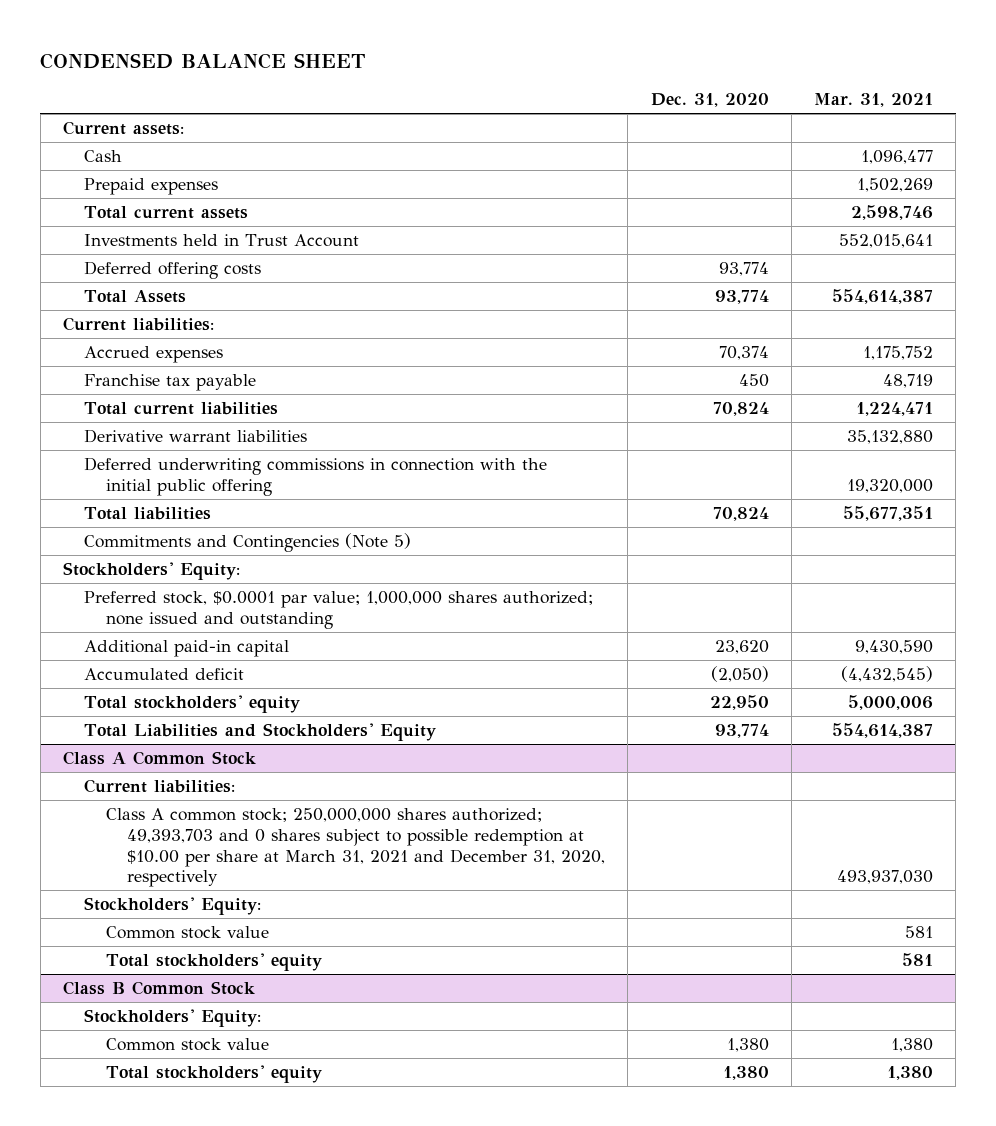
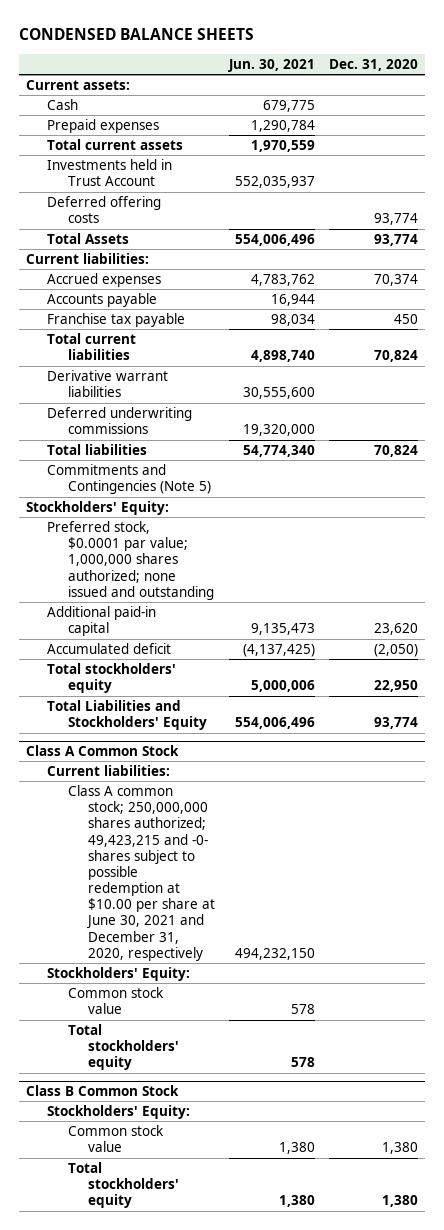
- CONDENSED BALANCE SHEET
+ CONDENSED BALANCE SHEETS
- | Dec. 31, 2020 | Mar. 31, 2021
+ | Jun. 30, 2021 | Dec. 31, 2020
+ Accounts payable | 16,944 |
- Deferred underwriting commissions in connection with the initial public offering | | 19,320,000
+ Deferred underwriting commissions | 19,320,000 |
@ Class A Common Stock
- Class A common stock; 250,000,000 shares authorized; 49,393,703 and 0 shares subject to possible redemption at $10.00 per share at March 31, 2021 and December 31, 2020, respectively | | 493,937,030
+ Class A common stock; 250,000,000 shares authorized; 49,423,215 and -0- shares subject to possible redemption at $10.00 per share at June 30, 2021 and December 31, 2020, respectively | 494,232,150 |

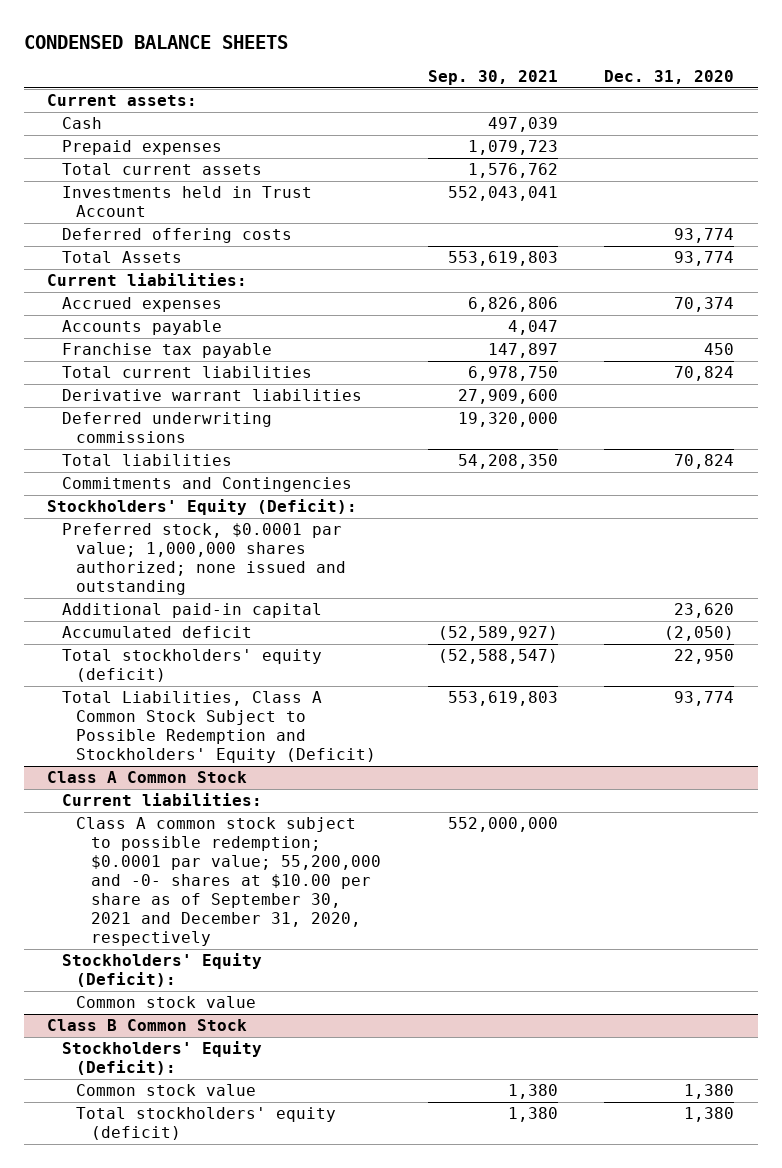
- | Jun. 30, 2021 | Dec. 31, 2020
+ | Sep. 30, 2021 | Dec. 31, 2020
- Commitments and Contingencies (Note 5)
- Stockholders' Equity:
+ Commitments and Contingencies
+ Stockholders' Equity (Deficit):
- Total stockholders' equity | 5,000,006 | 22,950
- Total Liabilities and Stockholders' Equity | 554,006,496 | 93,774
+ Total stockholders' equity (deficit) | (52,588,547) | 22,950
+ Total Liabilities, Class A Common Stock Subject to Possible Redemption and Stockholders' Equity (Deficit) | 553,619,803 | 93,774
@ Class A Common Stock
- Class A common stock; 250,000,000 shares authorized; 49,423,215 and -0- shares subject to possible redemption at $10.00 per share at June 30, 2021 and December 31, 2020, respectively | 494,232,150 |
- Stockholders' Equity:
+ Class A common stock subject to possible redemption; $0.0001 par value; 55,200,000 and -0- shares at $10.00 per share as of September 30, 2021 and December 31, 2020, respectively | 552,000,000 |
+ Stockholders' Equity (Deficit):
- Total stockholders' equity | 578 |
@ Class B Common Stock
- Stockholders' Equity:
+ Stockholders' Equity (Deficit):
- Total stockholders' equity | 1,380 | 1,380
+ Total stockholders' equity (deficit) | 1,380 | 1,380

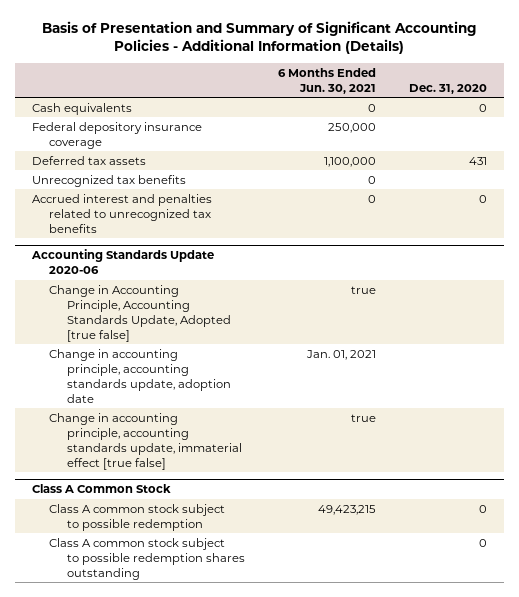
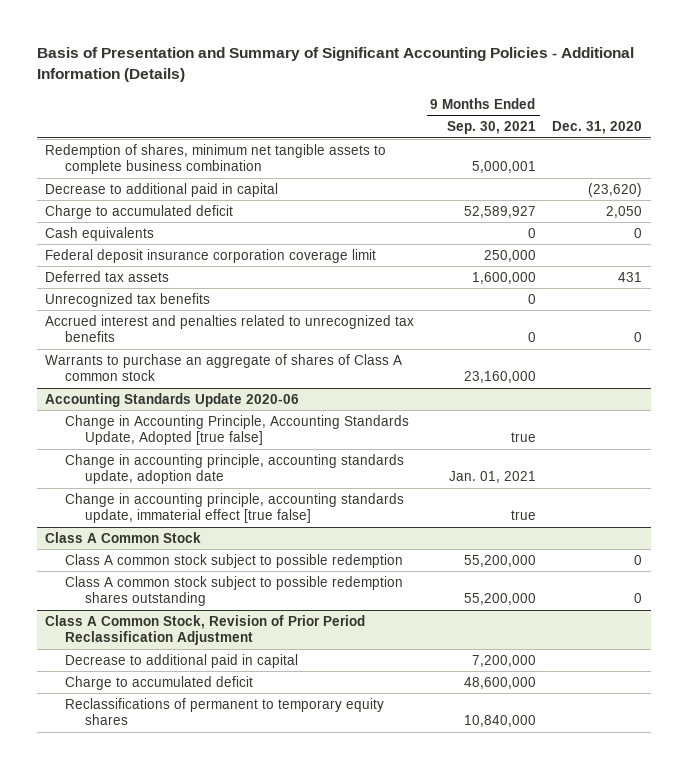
- | 6 Months Ended Jun. 30, 2021 | Dec. 31, 2020
+ | 9 Months Ended Sep. 30, 2021 | Dec. 31, 2020
+ Redemption of shares, minimum net tangible assets to complete business combination | 5,000,001 |
+ Decrease to additional paid in capital | | (23,620)
+ Charge to accumulated deficit | 52,589,927 | 2,050
- Federal depository insurance coverage | 250,000 |
+ Federal deposit insurance corporation coverage limit | 250,000 |
+ Warrants to purchase an aggregate of shares of Class A common stock | 23,160,000 |
+ Class A Common Stock, Revision of Prior Period Reclassification Adjustment
+ Decrease to additional paid in capital | 7,200,000 |
+ Charge to accumulated deficit | 48,600,000 |
+ Reclassifications of permanent to temporary equity shares | 10,840,000 |

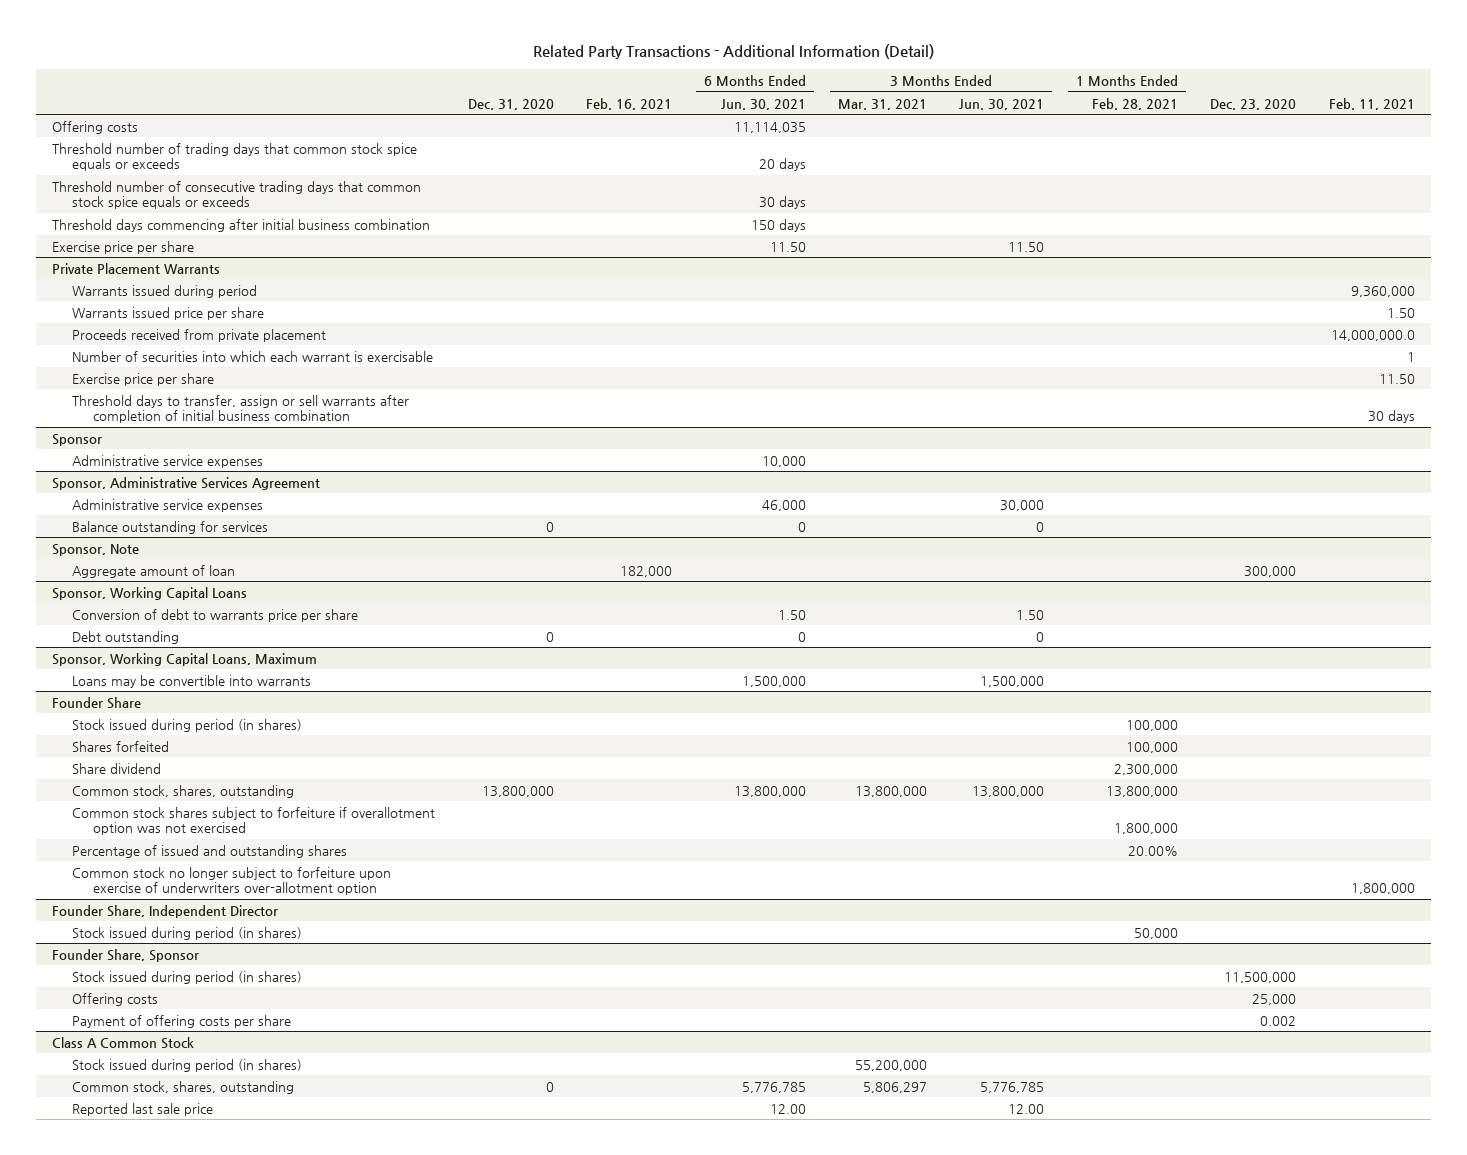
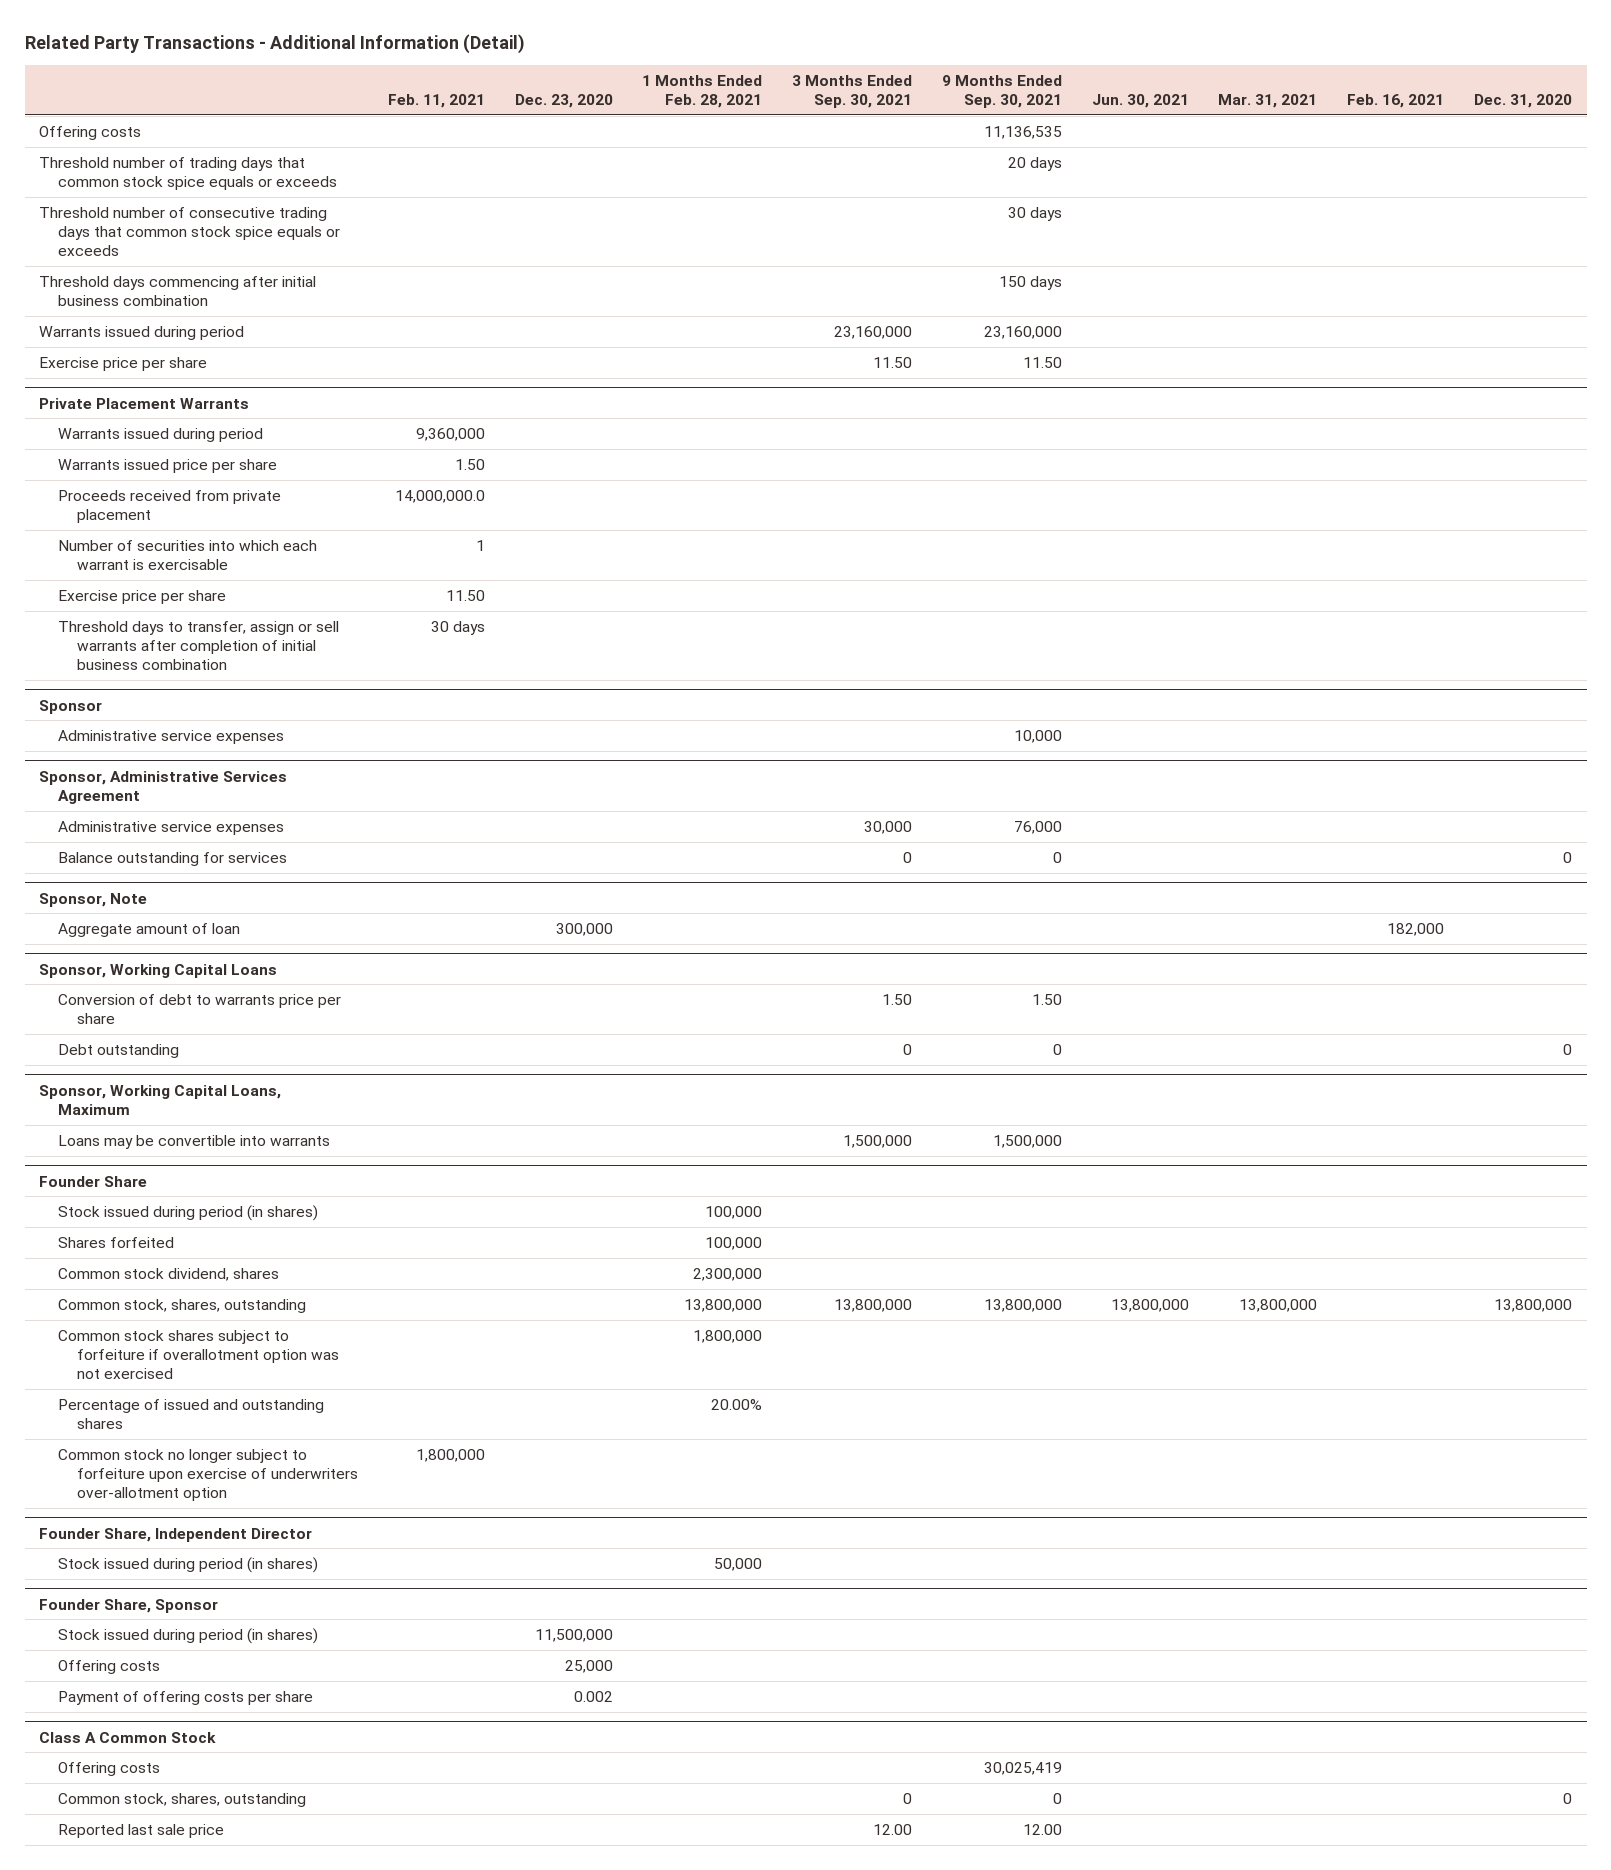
- | Dec. 31, 2020 | Feb. 16, 2021 | 6 Months Ended Jun. 30, 2021 | 3 Months Ended Mar. 31, 2021 | 3 Months Ended Jun. 30, 2021 | 1 Months Ended Feb. 28, 2021 | Dec. 23, 2020 | Feb. 11, 2021
+ | Feb. 11, 2021 | Dec. 23, 2020 | 1 Months Ended Feb. 28, 2021 | 3 Months Ended Sep. 30, 2021 | 9 Months Ended Sep. 30, 2021 | Jun. 30, 2021 | Mar. 31, 2021 | Feb. 16, 2021 | Dec. 31, 2020
+ Warrants issued during period | | | | 23,160,000 | 23,160,000 | | | |
@ Founder Share
- Share dividend | | | | | | 2,300,000 | |
+ Common stock dividend, shares | | | 2,300,000 | | | | | |
@ Class A Common Stock
- Stock issued during period (in shares) | | | | 55,200,000 | | | |
+ Offering costs | | | | | 30,025,419 | | | |

